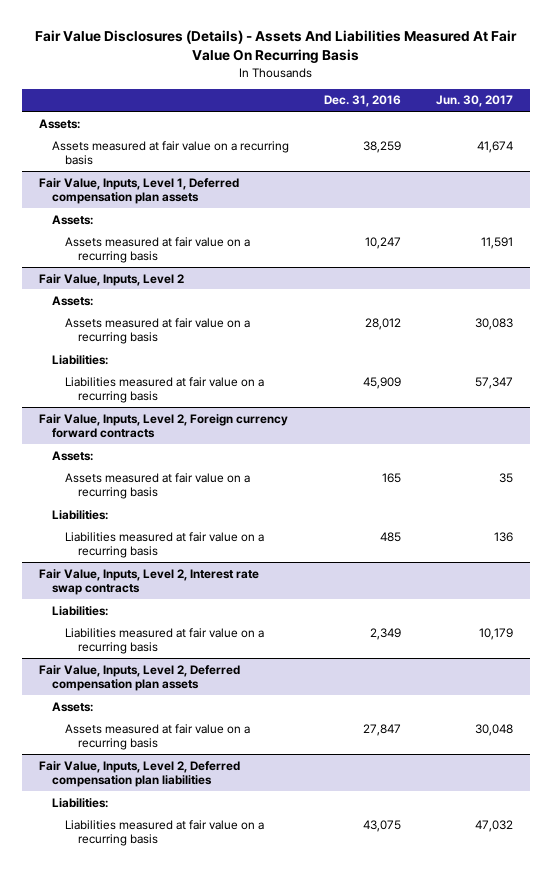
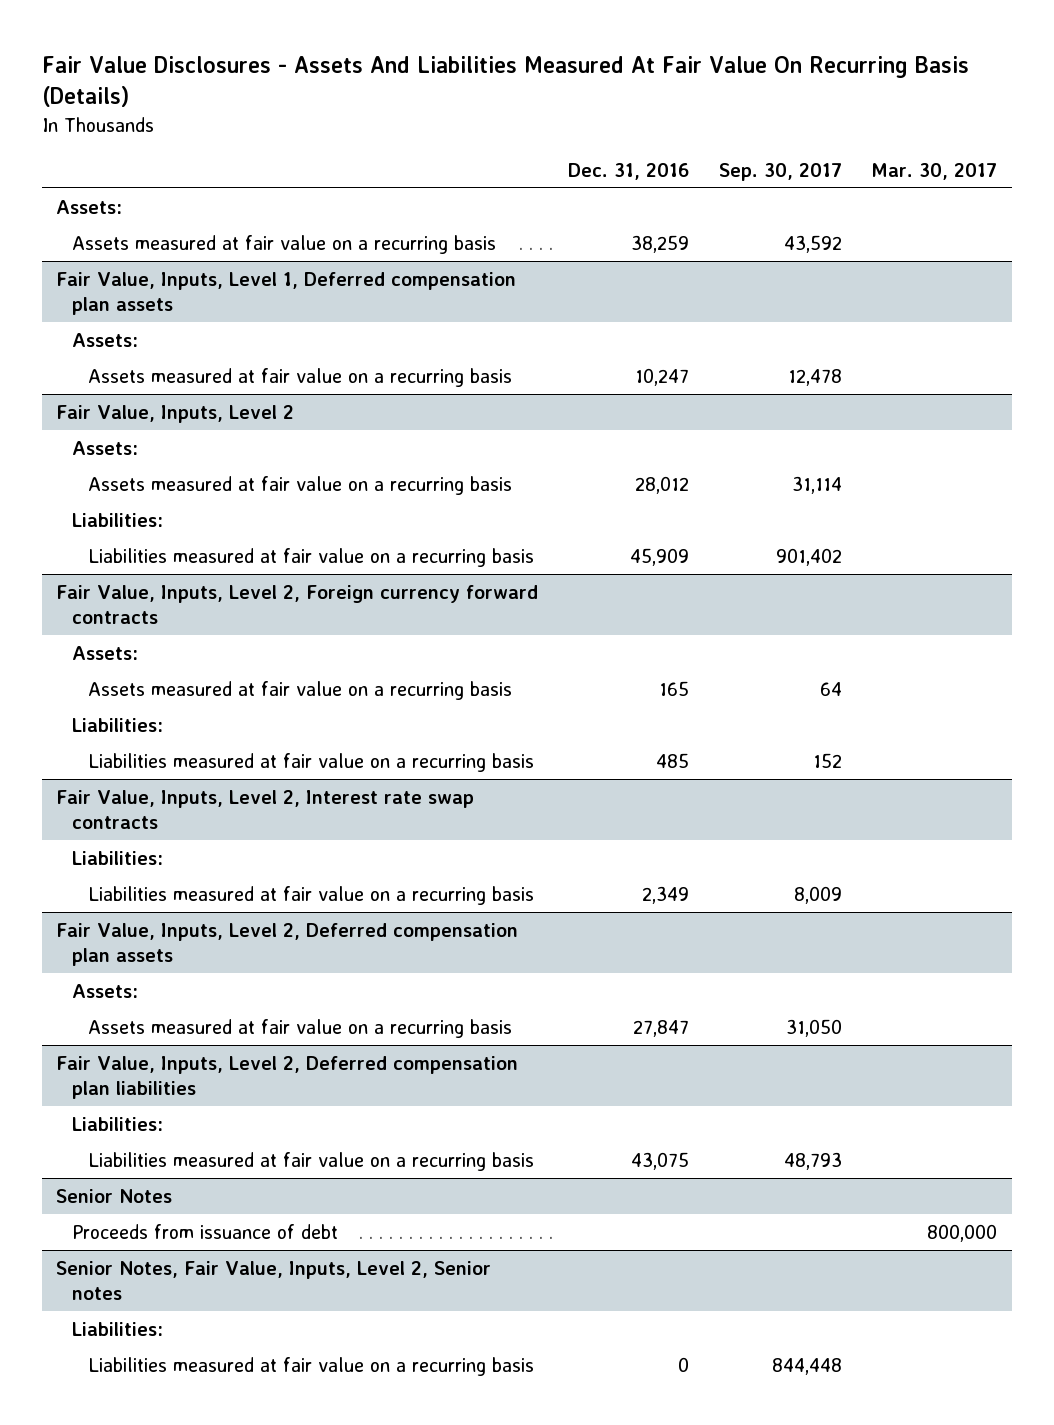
- Fair Value Disclosures (Details) - Assets And Liabilities Measured At Fair Value On Recurring Basis
+ Fair Value Disclosures - Assets And Liabilities Measured At Fair Value On Recurring Basis (Details)
- | Dec. 31, 2016 | Jun. 30, 2017
+ | Dec. 31, 2016 | Sep. 30, 2017 | Mar. 30, 2017
+ Senior Notes
+ Proceeds from issuance of debt | | | 800,000
+ Senior Notes, Fair Value, Inputs, Level 2, Senior notes
+ Liabilities:
+ Liabilities measured at fair value on a recurring basis | 0 | 844,448 |

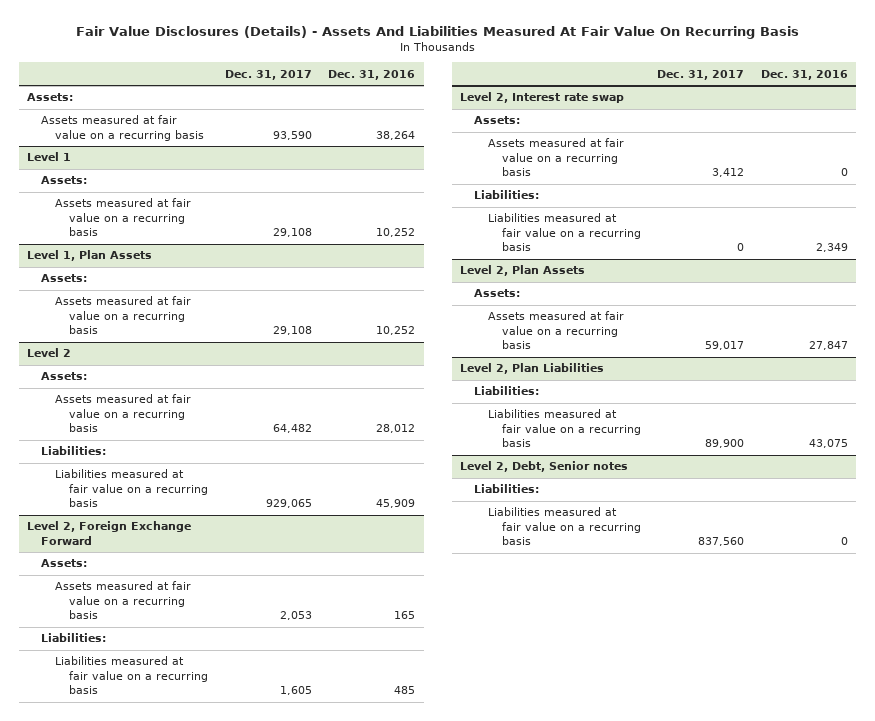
- Fair Value Disclosures - Assets And Liabilities Measured At Fair Value On Recurring Basis (Details)
+ Fair Value Disclosures (Details) - Assets And Liabilities Measured At Fair Value On Recurring Basis
- | Dec. 31, 2016 | Sep. 30, 2017 | Mar. 30, 2017
+ | Dec. 31, 2017 | Dec. 31, 2016
- Assets measured at fair value on a recurring basis | 38,259 | 43,592 |
- Fair Value, Inputs, Level 1, Deferred compensation plan assets
+ Assets measured at fair value on a recurring basis | 93,590 | 38,264
+ Level 1
- Assets measured at fair value on a recurring basis | 10,247 | 12,478 |
- Fair Value, Inputs, Level 2
+ Assets measured at fair value on a recurring basis | 29,108 | 10,252
+ Level 1, Plan Assets
+ Assets measured at fair value on a recurring basis | 29,108 | 10,252
+ Level 2
+ Assets:
- Fair Value, Inputs, Level 2, Foreign currency forward contracts
+ Level 2, Foreign Exchange Forward
- Fair Value, Inputs, Level 2, Interest rate swap contracts
+ Level 2, Interest rate swap
+ Assets:
+ Assets measured at fair value on a recurring basis | 3,412 | 0
- Fair Value, Inputs, Level 2, Deferred compensation plan assets
+ Level 2, Plan Assets
- Fair Value, Inputs, Level 2, Deferred compensation plan liabilities
+ Level 2, Plan Liabilities
- Senior Notes
- Proceeds from issuance of debt | | | 800,000
- Senior Notes, Fair Value, Inputs, Level 2, Senior notes
+ Level 2, Debt, Senior notes

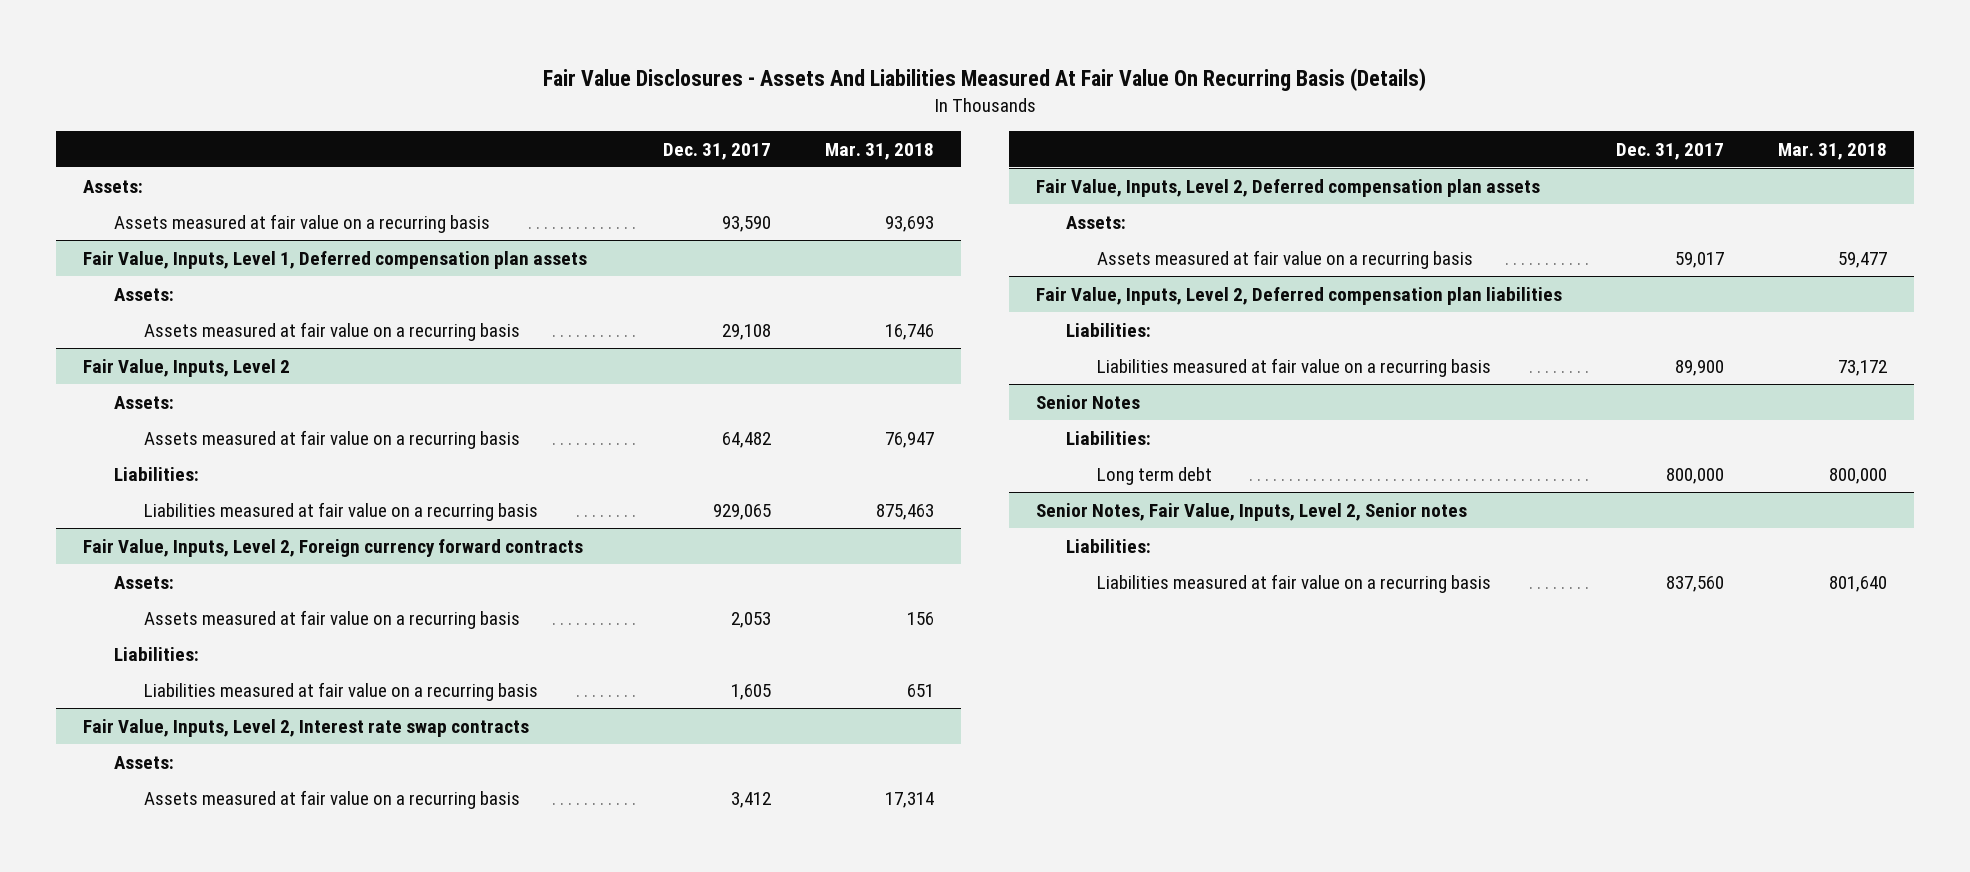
- Fair Value Disclosures (Details) - Assets And Liabilities Measured At Fair Value On Recurring Basis
+ Fair Value Disclosures - Assets And Liabilities Measured At Fair Value On Recurring Basis (Details)
- | Dec. 31, 2017 | Dec. 31, 2016
+ | Dec. 31, 2017 | Mar. 31, 2018
- Level 1
- Assets:
- Assets measured at fair value on a recurring basis | 29,108 | 10,252
- Level 1, Plan Assets
+ Fair Value, Inputs, Level 1, Deferred compensation plan assets
- Level 2
+ Fair Value, Inputs, Level 2
- Level 2, Foreign Exchange Forward
+ Fair Value, Inputs, Level 2, Foreign currency forward contracts
- Level 2, Interest rate swap
+ Fair Value, Inputs, Level 2, Interest rate swap contracts
- Liabilities:
- Liabilities measured at fair value on a recurring basis | 0 | 2,349
- Level 2, Plan Assets
+ Fair Value, Inputs, Level 2, Deferred compensation plan assets
- Level 2, Plan Liabilities
+ Fair Value, Inputs, Level 2, Deferred compensation plan liabilities
- Level 2, Debt, Senior notes
+ Senior Notes
+ Long term debt | 800,000 | 800,000
+ Senior Notes, Fair Value, Inputs, Level 2, Senior notes
+ Liabilities:

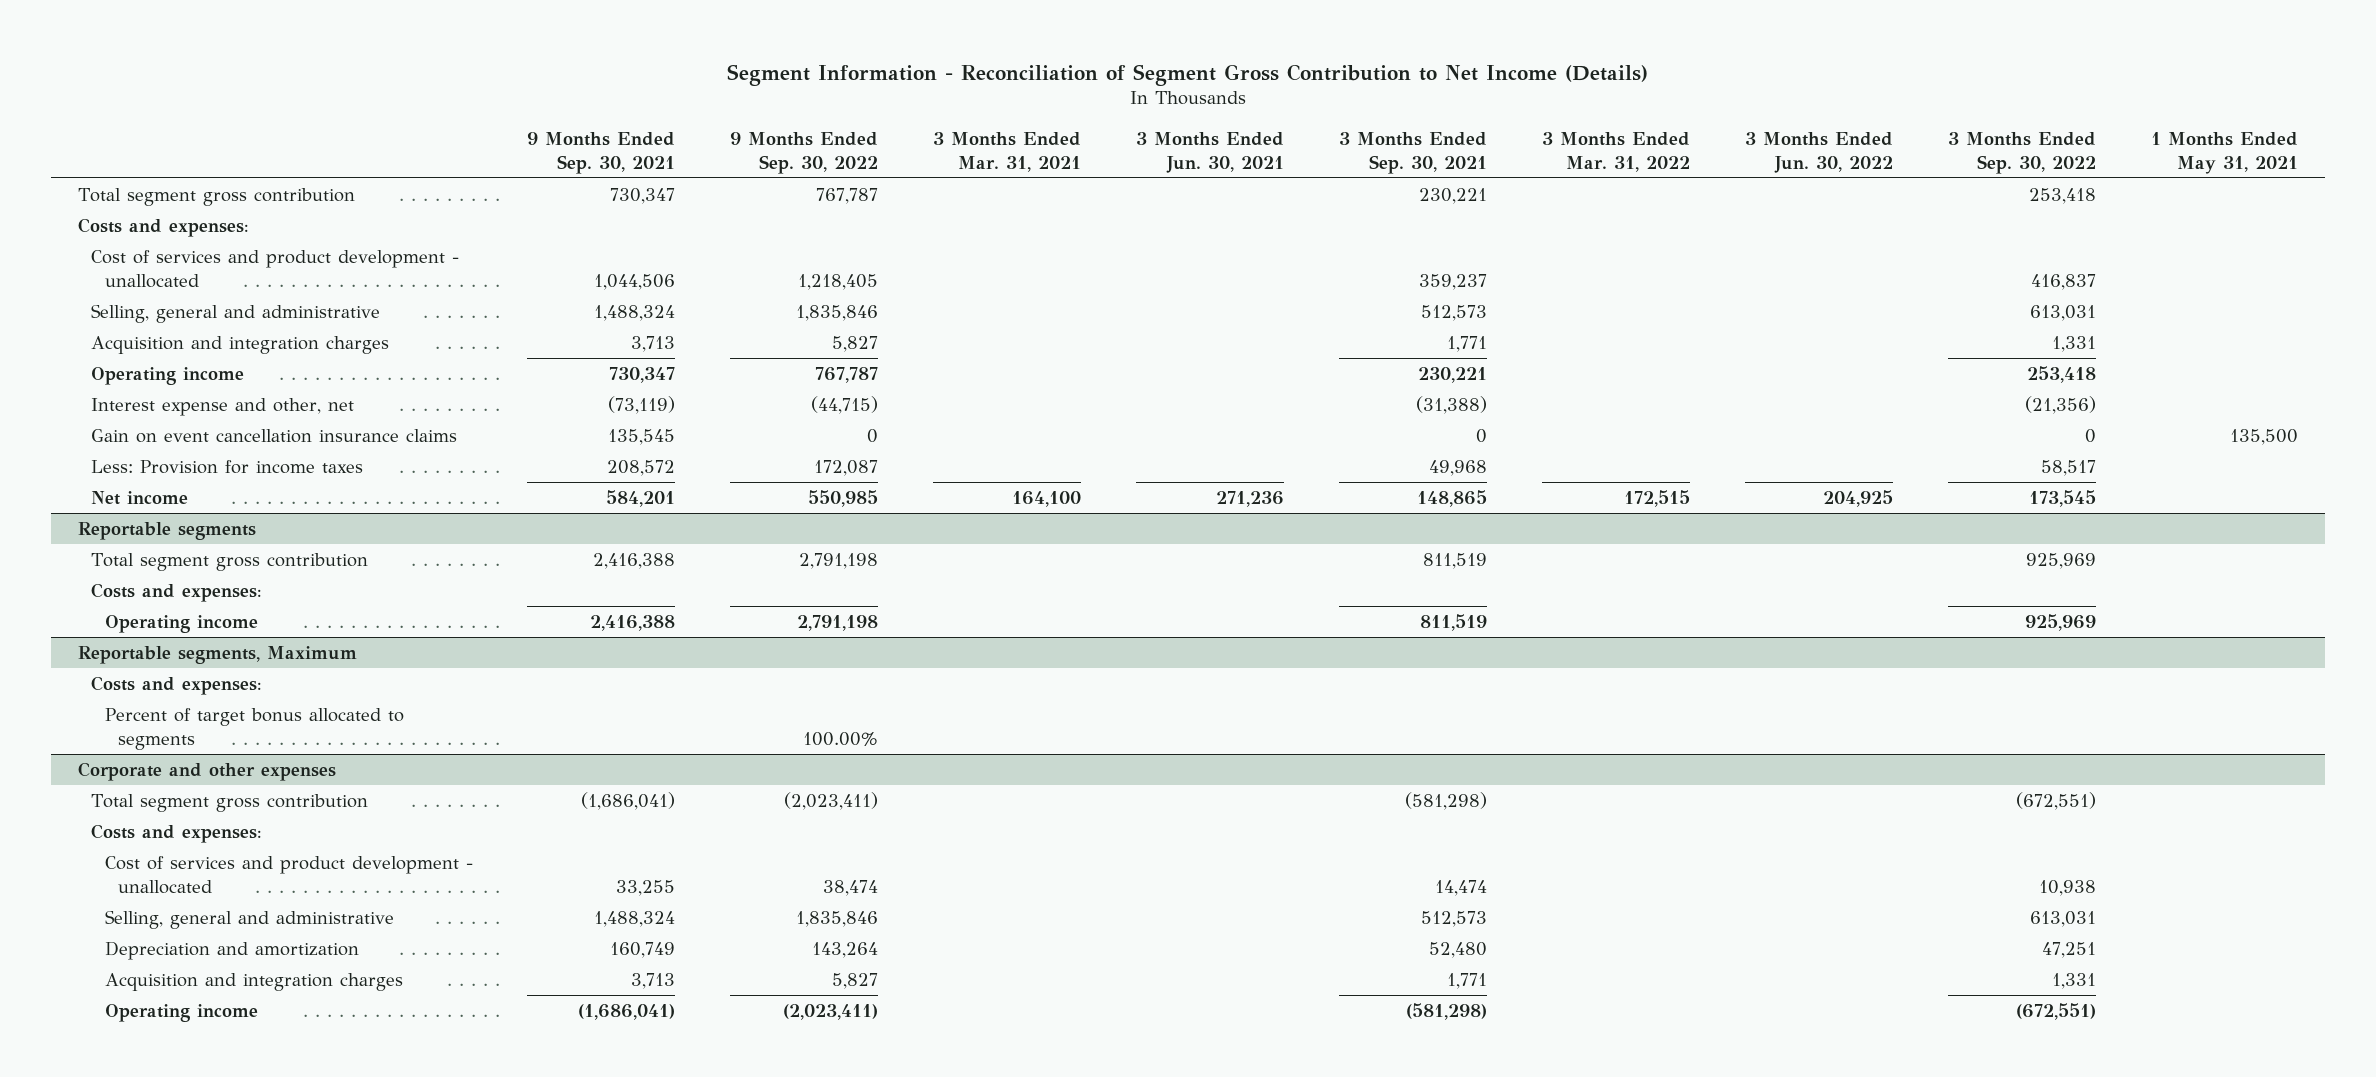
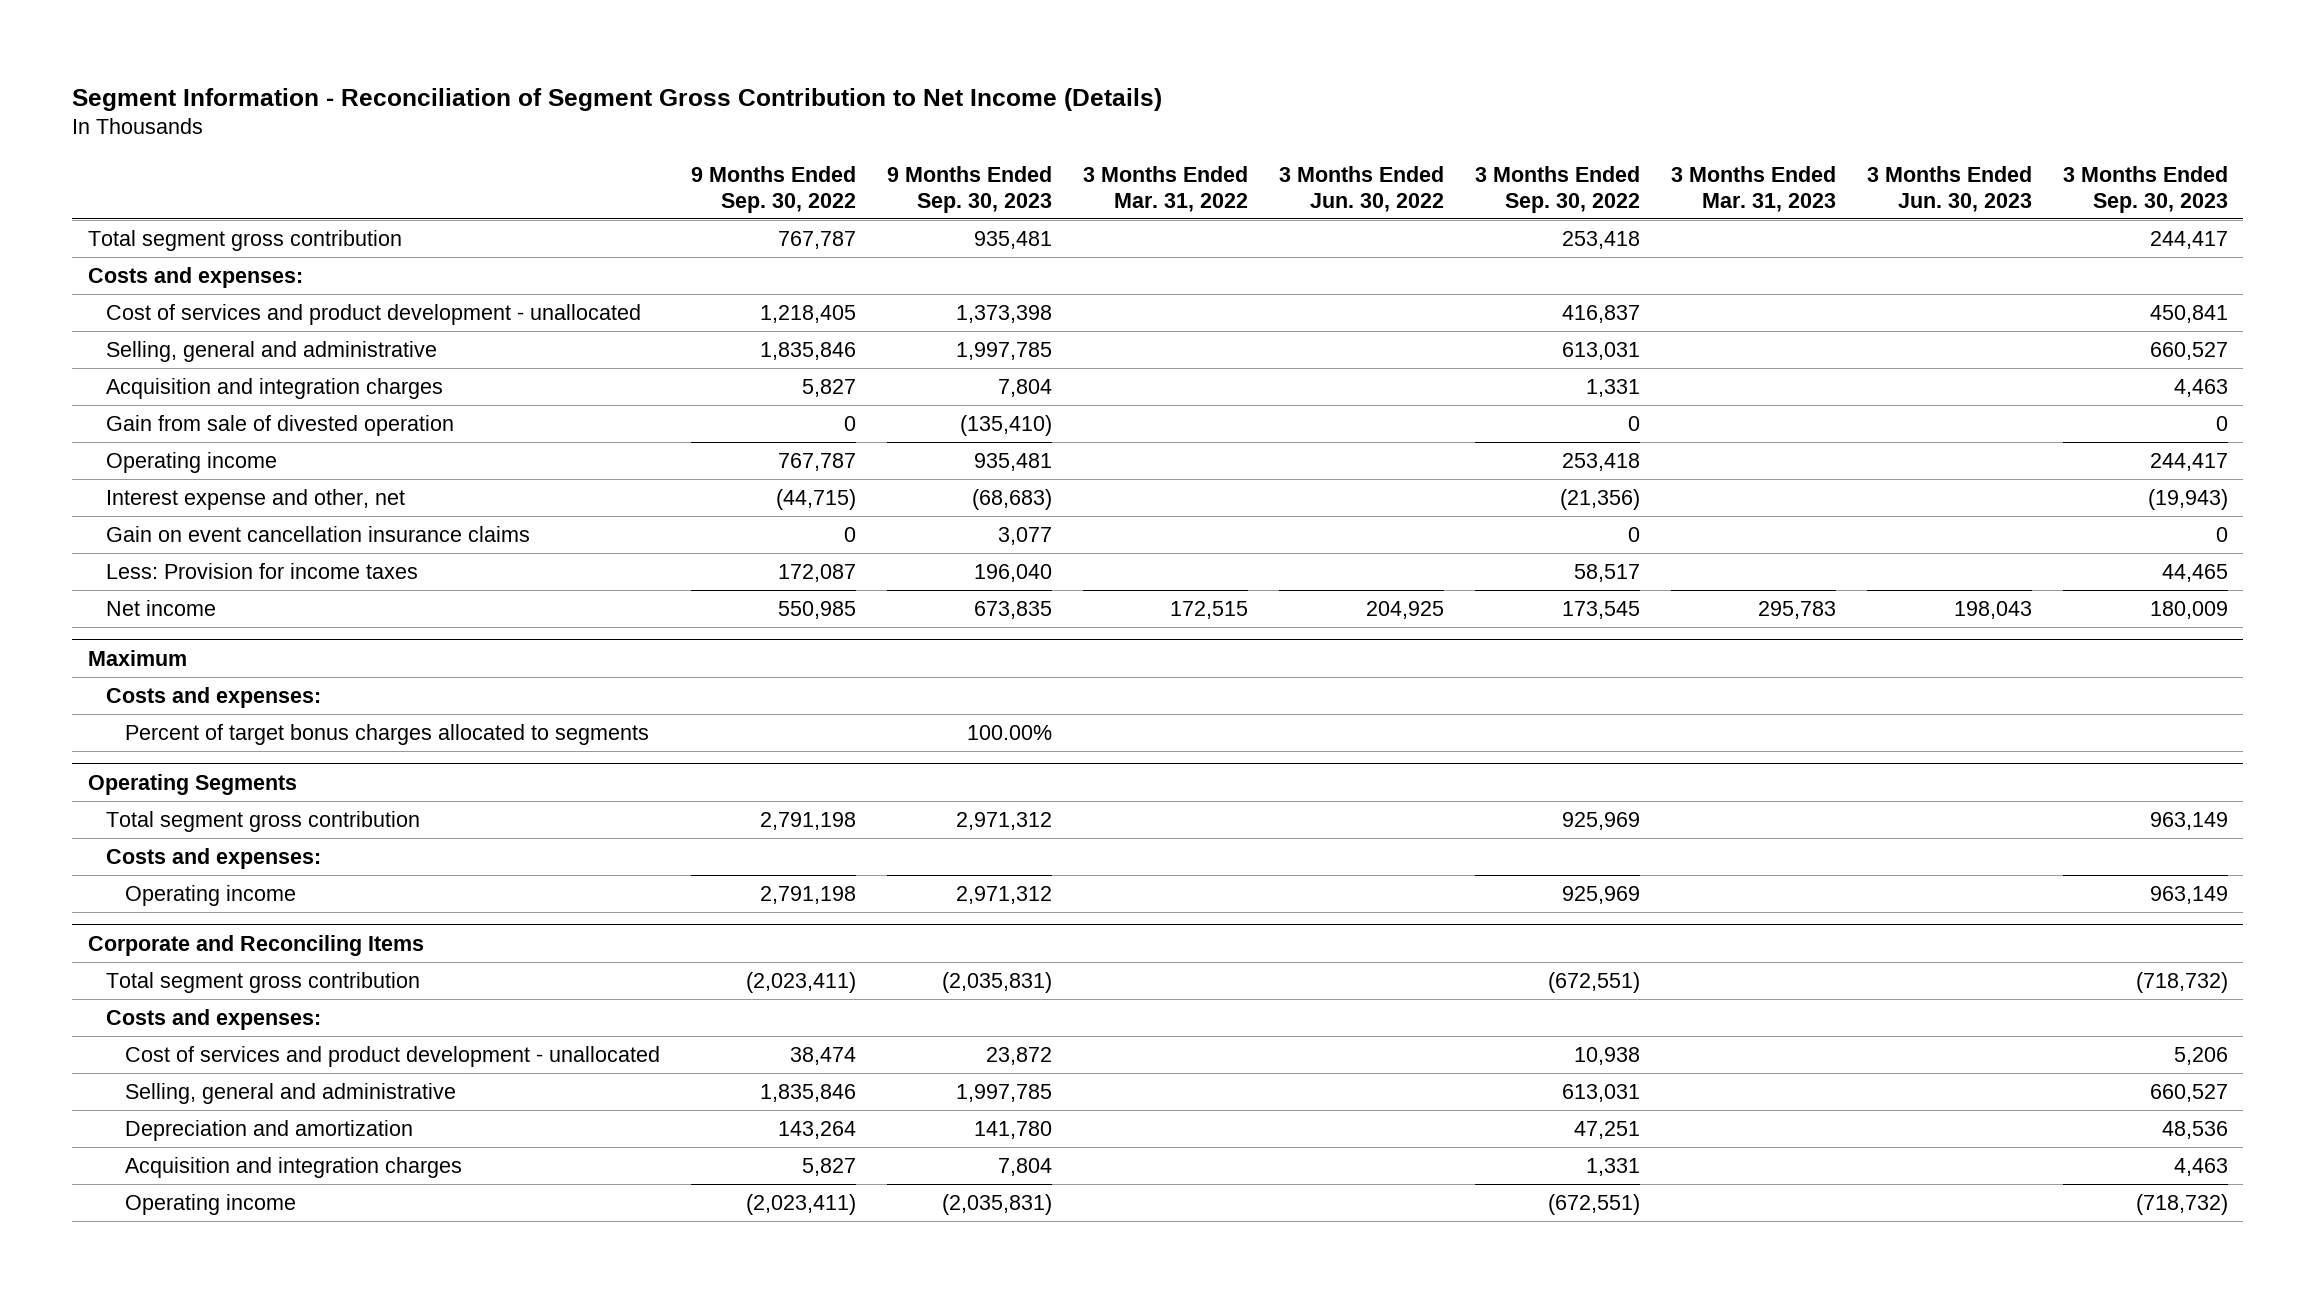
- | 9 Months Ended Sep. 30, 2021 | 9 Months Ended Sep. 30, 2022 | 3 Months Ended Mar. 31, 2021 | 3 Months Ended Jun. 30, 2021 | 3 Months Ended Sep. 30, 2021 | 3 Months Ended Mar. 31, 2022 | 3 Months Ended Jun. 30, 2022 | 3 Months Ended Sep. 30, 2022 | 1 Months Ended May 31, 2021
+ | 9 Months Ended Sep. 30, 2022 | 9 Months Ended Sep. 30, 2023 | 3 Months Ended Mar. 31, 2022 | 3 Months Ended Jun. 30, 2022 | 3 Months Ended Sep. 30, 2022 | 3 Months Ended Mar. 31, 2023 | 3 Months Ended Jun. 30, 2023 | 3 Months Ended Sep. 30, 2023
+ Gain from sale of divested operation | 0 | (135,410) | | | 0 | | | 0
- Reportable segments
+ Maximum
+ Costs and expenses:
+ Percent of target bonus charges allocated to segments | | 100.00% | | | | | |
+ Operating Segments
- Reportable segments, Maximum
- Costs and expenses:
- Percent of target bonus allocated to segments | | 100.00% | | | | | | |
- Corporate and other expenses
+ Corporate and Reconciling Items

